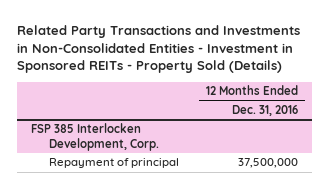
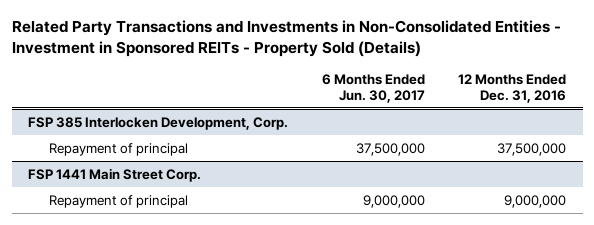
- | 12 Months Ended Dec. 31, 2016
+ | 6 Months Ended Jun. 30, 2017 | 12 Months Ended Dec. 31, 2016
+ FSP 1441 Main Street Corp.
+ Repayment of principal | 9,000,000 | 9,000,000

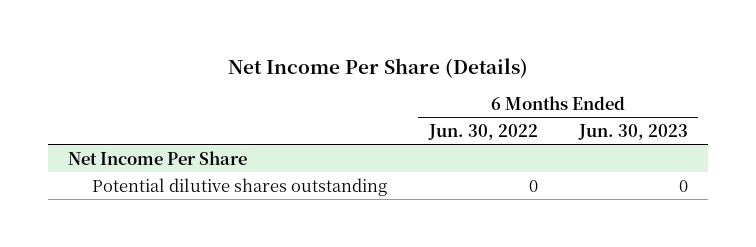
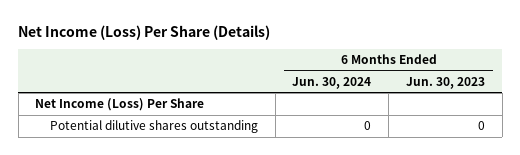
- Net Income Per Share (Details)
+ Net Income (Loss) Per Share (Details)
- | 6 Months Ended Jun. 30, 2022 | 6 Months Ended Jun. 30, 2023
+ | 6 Months Ended Jun. 30, 2024 | 6 Months Ended Jun. 30, 2023
- Net Income Per Share
+ Net Income (Loss) Per Share

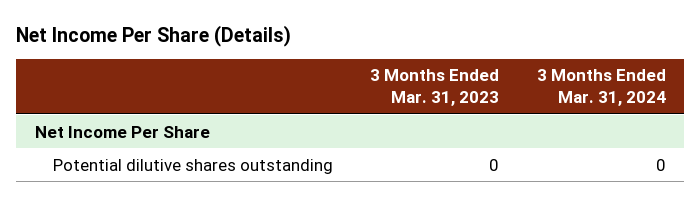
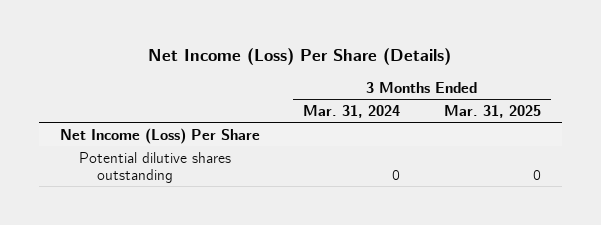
- Net Income Per Share (Details)
+ Net Income (Loss) Per Share (Details)
- | 3 Months Ended Mar. 31, 2023 | 3 Months Ended Mar. 31, 2024
+ | 3 Months Ended Mar. 31, 2024 | 3 Months Ended Mar. 31, 2025
- Net Income Per Share
+ Net Income (Loss) Per Share

